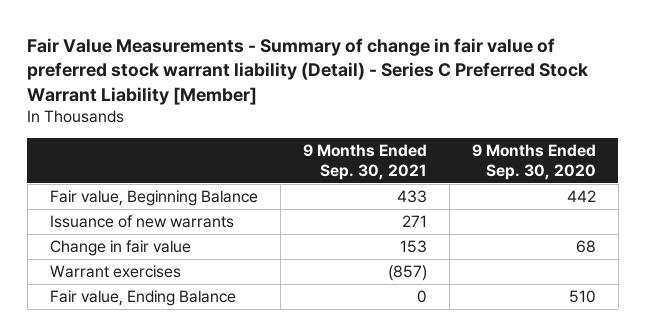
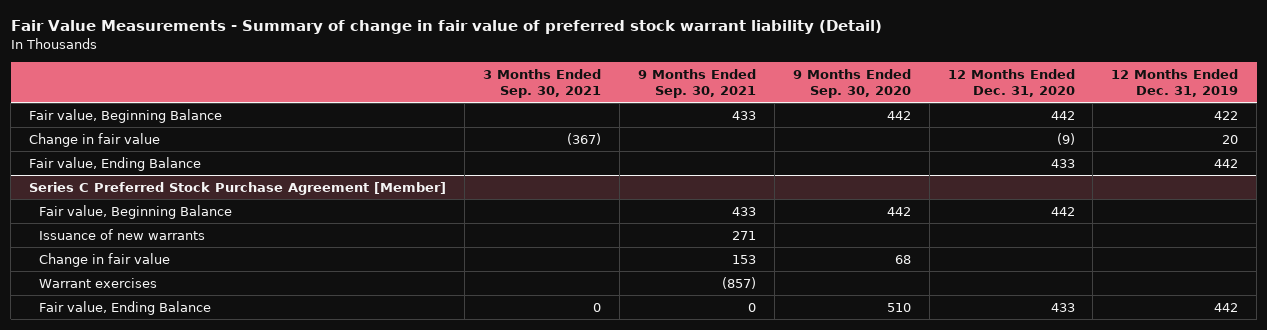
- Fair Value Measurements - Summary of change in fair value of preferred stock warrant liability (Detail) - Series C Preferred Stock Warrant Liability [Member]
+ Fair Value Measurements - Summary of change in fair value of preferred stock warrant liability (Detail)
- | 9 Months Ended Sep. 30, 2021 | 9 Months Ended Sep. 30, 2020
+ | 3 Months Ended Sep. 30, 2021 | 9 Months Ended Sep. 30, 2021 | 9 Months Ended Sep. 30, 2020 | 12 Months Ended Dec. 31, 2020 | 12 Months Ended Dec. 31, 2019
+ Change in fair value | (367) | | | (9) | 20
+ Fair value, Ending Balance | | | | 433 | 442
+ Series C Preferred Stock Purchase Agreement [Member]
+ Fair value, Beginning Balance | | 433 | 442 | 442 |

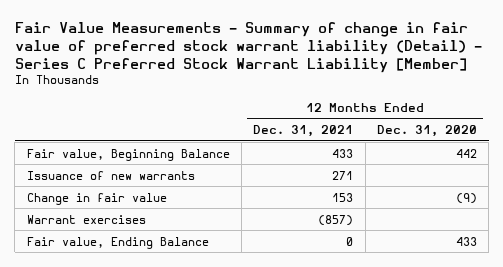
- Fair Value Measurements - Summary of change in fair value of preferred stock warrant liability (Detail)
+ Fair Value Measurements - Summary of change in fair value of preferred stock warrant liability (Detail) - Series C Preferred Stock Warrant Liability [Member]
- | 3 Months Ended Sep. 30, 2021 | 9 Months Ended Sep. 30, 2021 | 9 Months Ended Sep. 30, 2020 | 12 Months Ended Dec. 31, 2020 | 12 Months Ended Dec. 31, 2019
+ | 12 Months Ended Dec. 31, 2021 | 12 Months Ended Dec. 31, 2020
- Fair value, Ending Balance | | | | 433 | 442
- Series C Preferred Stock Purchase Agreement [Member]
- Fair value, Beginning Balance | | 433 | 442 | 442 |
- Change in fair value | | 153 | 68 | |
moved down: Change in fair value | 153 | (9)

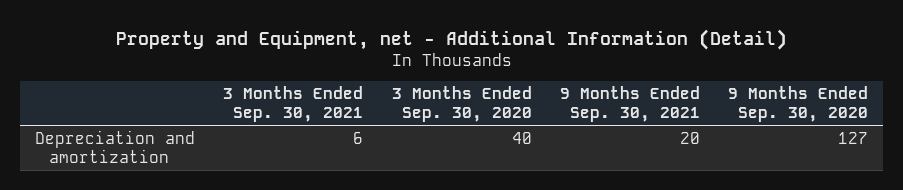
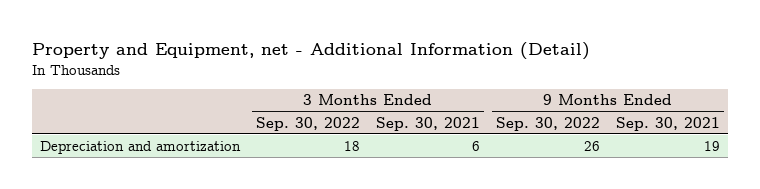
- | 3 Months Ended Sep. 30, 2021 | 3 Months Ended Sep. 30, 2020 | 9 Months Ended Sep. 30, 2021 | 9 Months Ended Sep. 30, 2020
+ | 3 Months Ended Sep. 30, 2022 | 3 Months Ended Sep. 30, 2021 | 9 Months Ended Sep. 30, 2022 | 9 Months Ended Sep. 30, 2021
- Depreciation and amortization | 6 | 40 | 20 | 127
+ Depreciation and amortization | 18 | 6 | 26 | 19

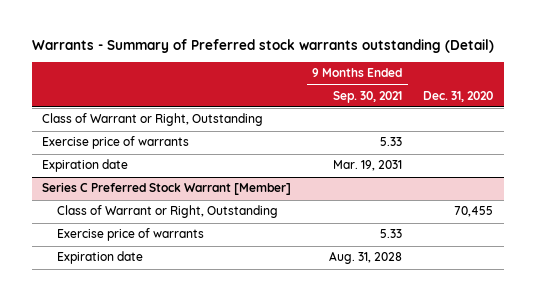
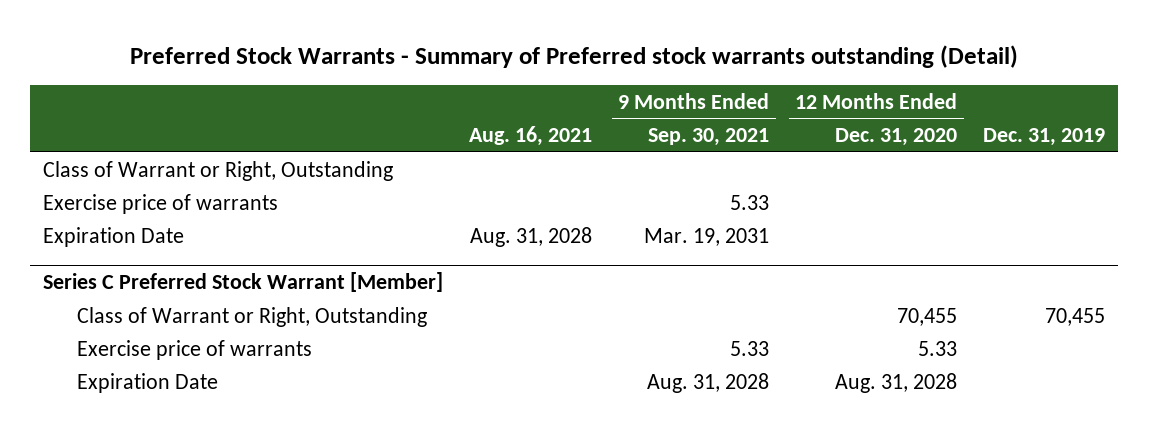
- Warrants - Summary of Preferred stock warrants outstanding (Detail)
+ Preferred Stock Warrants - Summary of Preferred stock warrants outstanding (Detail)
- | 9 Months Ended Sep. 30, 2021 | Dec. 31, 2020
+ | Aug. 16, 2021 | 9 Months Ended Sep. 30, 2021 | 12 Months Ended Dec. 31, 2020 | Dec. 31, 2019
- Expiration date | Mar. 19, 2031 |
+ Expiration Date | Aug. 31, 2028 | Mar. 19, 2031 | |
@ Series C Preferred Stock Warrant [Member]
- Expiration date | Aug. 31, 2028 |
+ Expiration Date | | Aug. 31, 2028 | Aug. 31, 2028 |

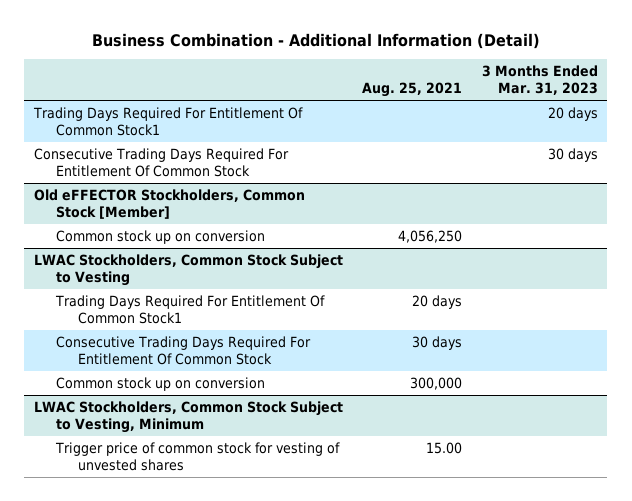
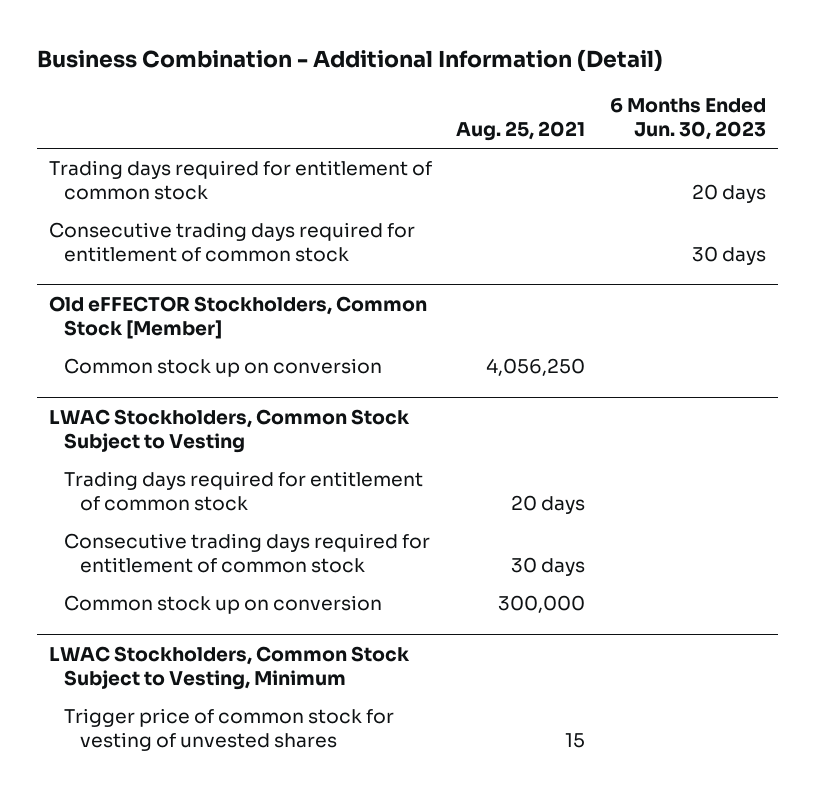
- | Aug. 25, 2021 | 3 Months Ended Mar. 31, 2023
+ | Aug. 25, 2021 | 6 Months Ended Jun. 30, 2023
- Trading Days Required For Entitlement Of Common Stock1 | | 20 days
- Consecutive Trading Days Required For Entitlement Of Common Stock | | 30 days
+ Trading days required for entitlement of common stock | | 20 days
+ Consecutive trading days required for entitlement of common stock | | 30 days
@ LWAC Stockholders, Common Stock Subject to Vesting
- Trading Days Required For Entitlement Of Common Stock1 | 20 days |
- Consecutive Trading Days Required For Entitlement Of Common Stock | 30 days |
+ Trading days required for entitlement of common stock | 20 days |
+ Consecutive trading days required for entitlement of common stock | 30 days |
@ LWAC Stockholders, Common Stock Subject to Vesting, Minimum
- Trigger price of common stock for vesting of unvested shares | 15.00 |
+ Trigger price of common stock for vesting of unvested shares | 15 |

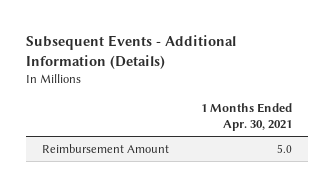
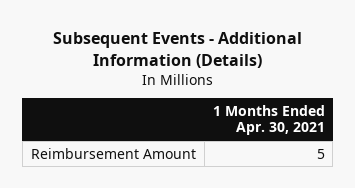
- Reimbursement Amount | 5.0
+ Reimbursement Amount | 5

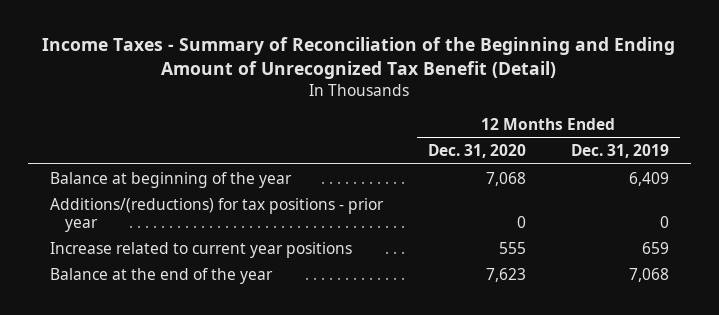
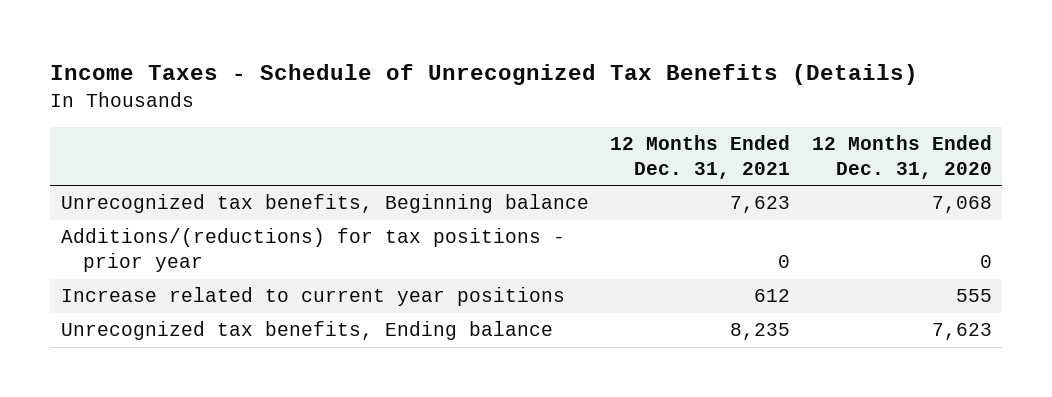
- Income Taxes - Summary of Reconciliation of the Beginning and Ending Amount of Unrecognized Tax Benefit (Detail)
+ Income Taxes - Schedule of Unrecognized Tax Benefits (Details)
- | 12 Months Ended Dec. 31, 2020 | 12 Months Ended Dec. 31, 2019
+ | 12 Months Ended Dec. 31, 2021 | 12 Months Ended Dec. 31, 2020
- Balance at beginning of the year | 7,068 | 6,409
+ Unrecognized tax benefits, Beginning balance | 7,623 | 7,068
- Balance at the end of the year | 7,623 | 7,068
+ Unrecognized tax benefits, Ending balance | 8,235 | 7,623

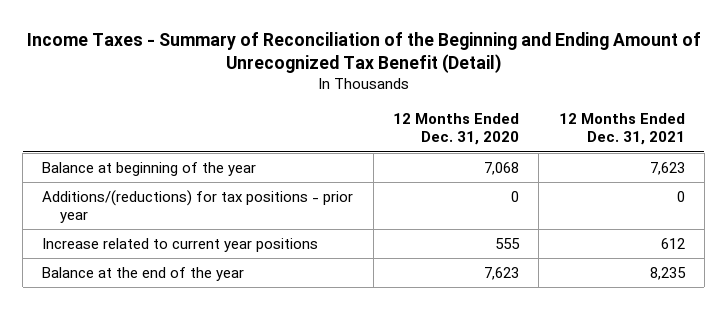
- Income Taxes - Schedule of Unrecognized Tax Benefits (Details)
+ Income Taxes - Summary of Reconciliation of the Beginning and Ending Amount of Unrecognized Tax Benefit (Detail)
- | 12 Months Ended Dec. 31, 2021 | 12 Months Ended Dec. 31, 2020
+ | 12 Months Ended Dec. 31, 2020 | 12 Months Ended Dec. 31, 2021
- Unrecognized tax benefits, Beginning balance | 7,623 | 7,068
+ Balance at beginning of the year | 7,068 | 7,623
- Unrecognized tax benefits, Ending balance | 8,235 | 7,623
+ Balance at the end of the year | 7,623 | 8,235

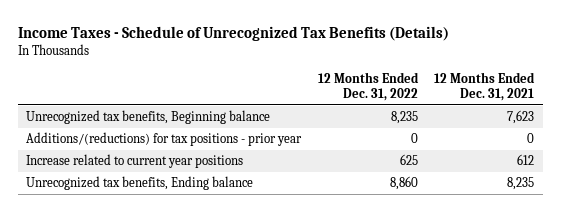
- Income Taxes - Summary of Reconciliation of the Beginning and Ending Amount of Unrecognized Tax Benefit (Detail)
+ Income Taxes - Schedule of Unrecognized Tax Benefits (Details)
- | 12 Months Ended Dec. 31, 2020 | 12 Months Ended Dec. 31, 2021
+ | 12 Months Ended Dec. 31, 2022 | 12 Months Ended Dec. 31, 2021
- Balance at beginning of the year | 7,068 | 7,623
+ Unrecognized tax benefits, Beginning balance | 8,235 | 7,623
- Balance at the end of the year | 7,623 | 8,235
+ Unrecognized tax benefits, Ending balance | 8,860 | 8,235

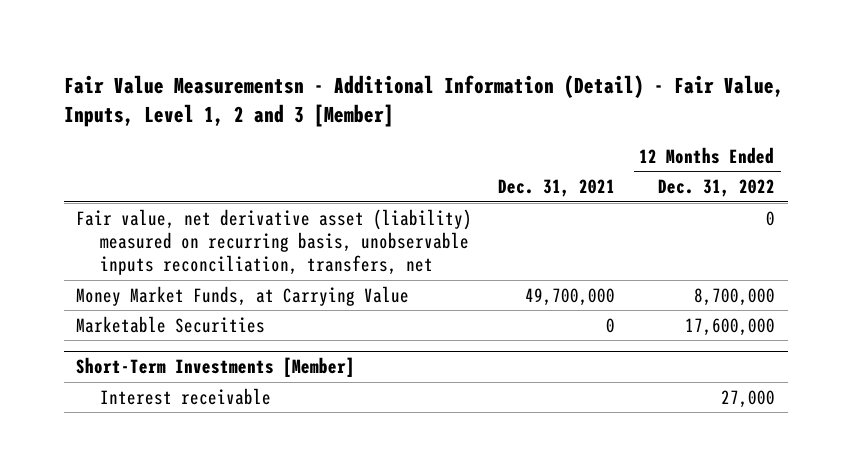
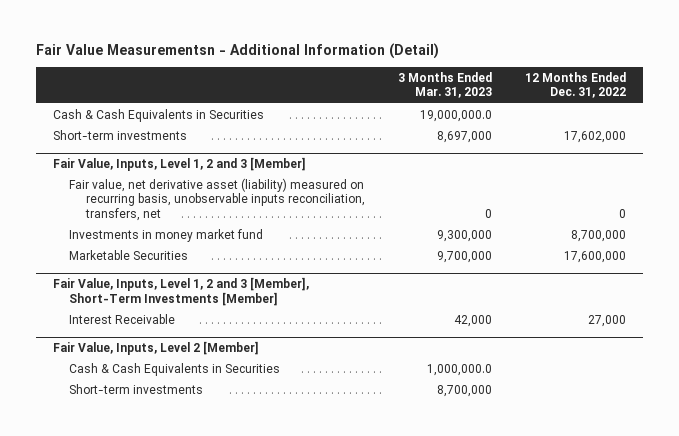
- Fair Value Measurementsn - Additional Information (Detail) - Fair Value, Inputs, Level 1, 2 and 3 [Member]
+ Fair Value Measurementsn - Additional Information (Detail)
- | Dec. 31, 2021 | 12 Months Ended Dec. 31, 2022
+ | 3 Months Ended Mar. 31, 2023 | 12 Months Ended Dec. 31, 2022
+ Cash & Cash Equivalents in Securities | 19,000,000.0 |
+ Short-term investments | 8,697,000 | 17,602,000
+ Fair Value, Inputs, Level 1, 2 and 3 [Member]
- Money Market Funds, at Carrying Value | 49,700,000 | 8,700,000
+ Investments in money market fund | 9,300,000 | 8,700,000
- Short-Term Investments [Member]
- Interest receivable | | 27,000
+ Fair Value, Inputs, Level 1, 2 and 3 [Member], Short-Term Investments [Member]
+ Interest Receivable | 42,000 | 27,000
+ Fair Value, Inputs, Level 2 [Member]
+ Cash & Cash Equivalents in Securities | 1,000,000.0 |
+ Short-term investments | 8,700,000 |

